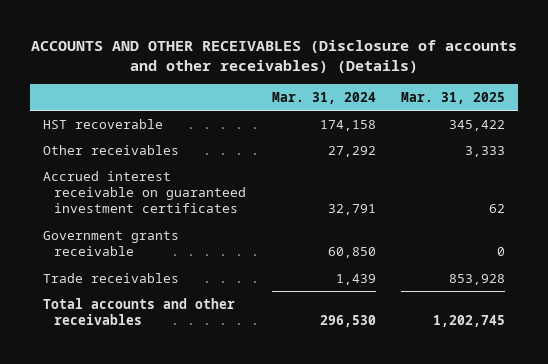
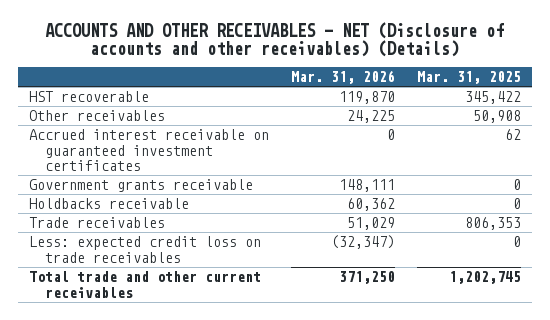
- ACCOUNTS AND OTHER RECEIVABLES (Disclosure of accounts and other receivables) (Details)
+ ACCOUNTS AND OTHER RECEIVABLES - NET (Disclosure of accounts and other receivables) (Details)
- | Mar. 31, 2024 | Mar. 31, 2025
+ | Mar. 31, 2026 | Mar. 31, 2025
- Other receivables | 27,292 | 3,333
+ Other receivables | 24,225 | 50,908
- Trade receivables | 1,439 | 853,928
- Total accounts and other receivables | 296,530 | 1,202,745
+ Holdbacks receivable | 60,362 | 0
+ Trade receivables | 51,029 | 806,353
+ Less: expected credit loss on trade receivables | (32,347) | 0
+ Total trade and other current receivables | 371,250 | 1,202,745

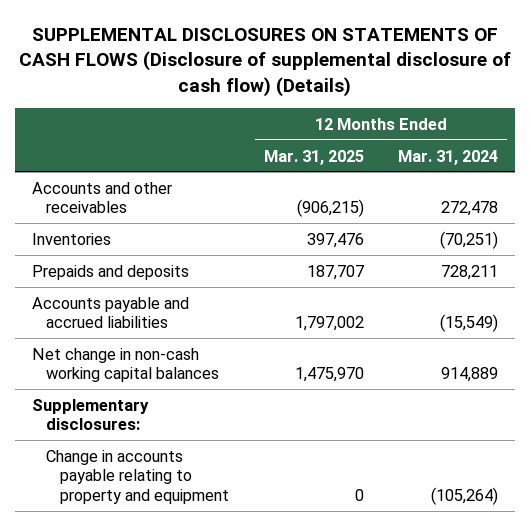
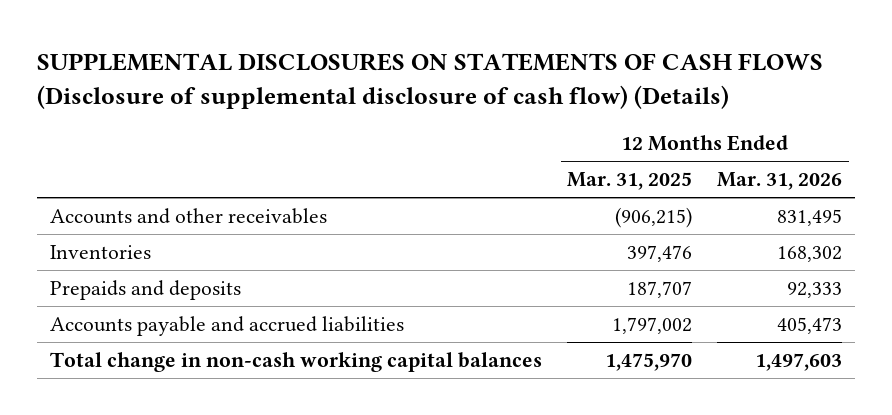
- | 12 Months Ended Mar. 31, 2025 | 12 Months Ended Mar. 31, 2024
+ | 12 Months Ended Mar. 31, 2025 | 12 Months Ended Mar. 31, 2026
- Net change in non-cash working capital balances | 1,475,970 | 914,889
- Supplementary disclosures:
- Change in accounts payable relating to property and equipment | 0 | (105,264)
+ Total change in non-cash working capital balances | 1,475,970 | 1,497,603

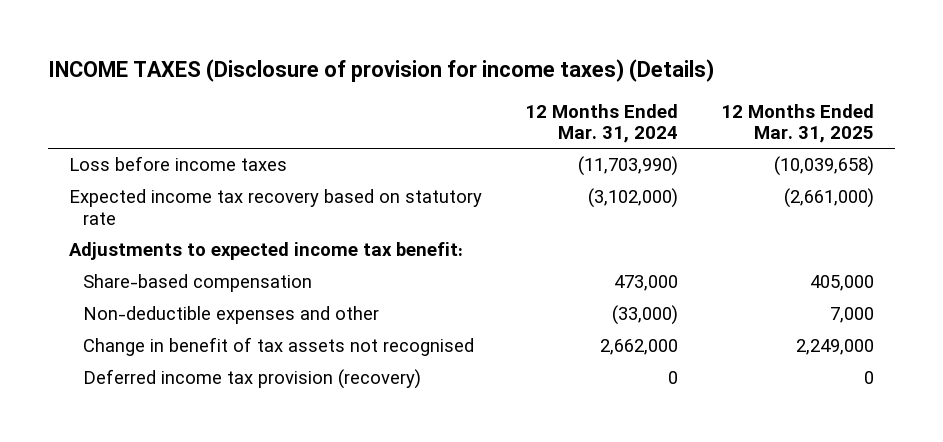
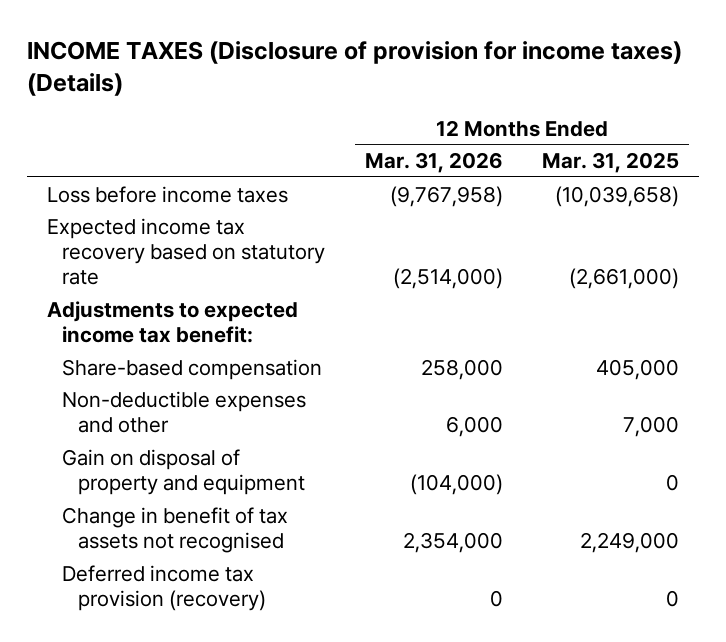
- | 12 Months Ended Mar. 31, 2024 | 12 Months Ended Mar. 31, 2025
+ | 12 Months Ended Mar. 31, 2026 | 12 Months Ended Mar. 31, 2025
+ Gain on disposal of property and equipment | (104,000) | 0

